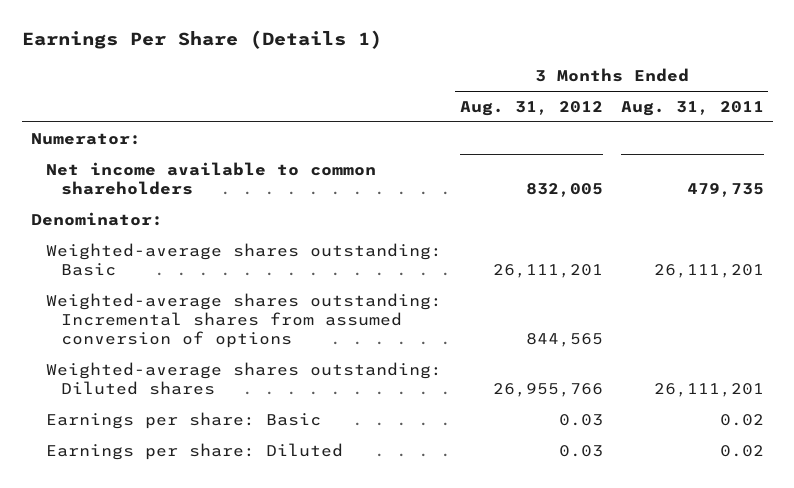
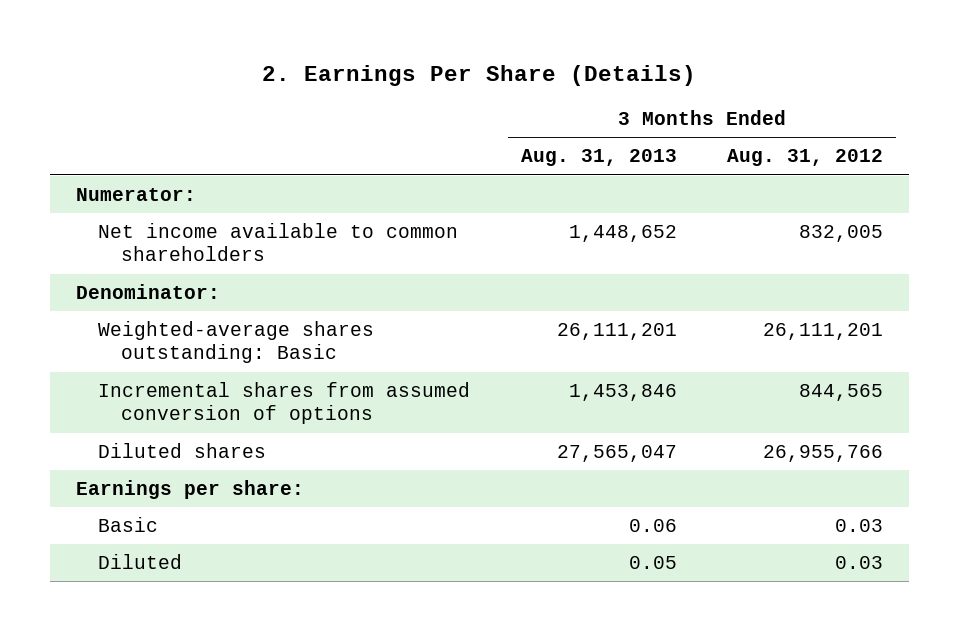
- Earnings Per Share (Details 1)
+ 2. Earnings Per Share (Details)
- | 3 Months Ended Aug. 31, 2012 | 3 Months Ended Aug. 31, 2011
+ | 3 Months Ended Aug. 31, 2013 | 3 Months Ended Aug. 31, 2012
- Weighted-average shares outstanding: Incremental shares from assumed conversion of options | 844,565 |
- Weighted-average shares outstanding: Diluted shares | 26,955,766 | 26,111,201
- Earnings per share: Basic | 0.03 | 0.02
- Earnings per share: Diluted | 0.03 | 0.02
+ Incremental shares from assumed conversion of options | 1,453,846 | 844,565
+ Diluted shares | 27,565,047 | 26,955,766
+ Earnings per share:
+ Basic | 0.06 | 0.03
+ Diluted | 0.05 | 0.03

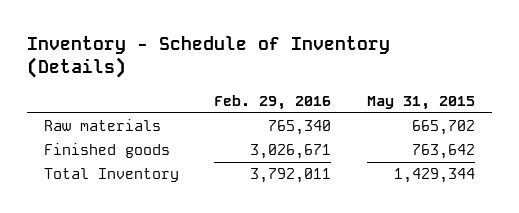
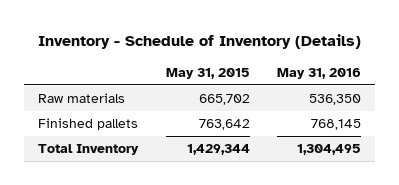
- | Feb. 29, 2016 | May 31, 2015
+ | May 31, 2015 | May 31, 2016
- Finished goods | 3,026,671 | 763,642
+ Finished pallets | 763,642 | 768,145

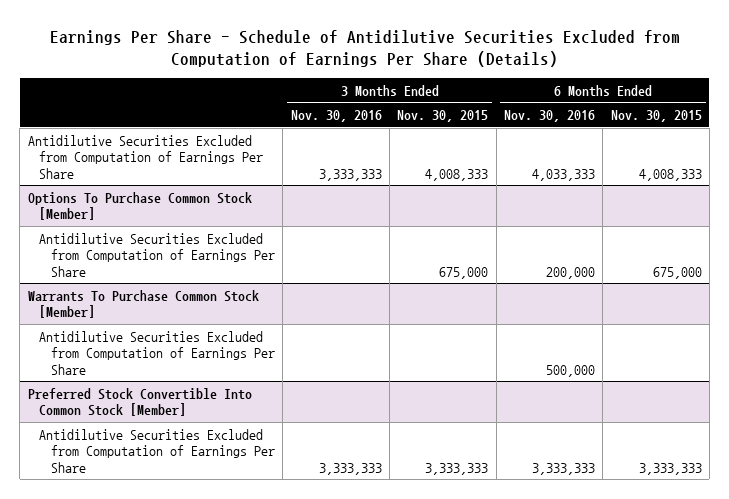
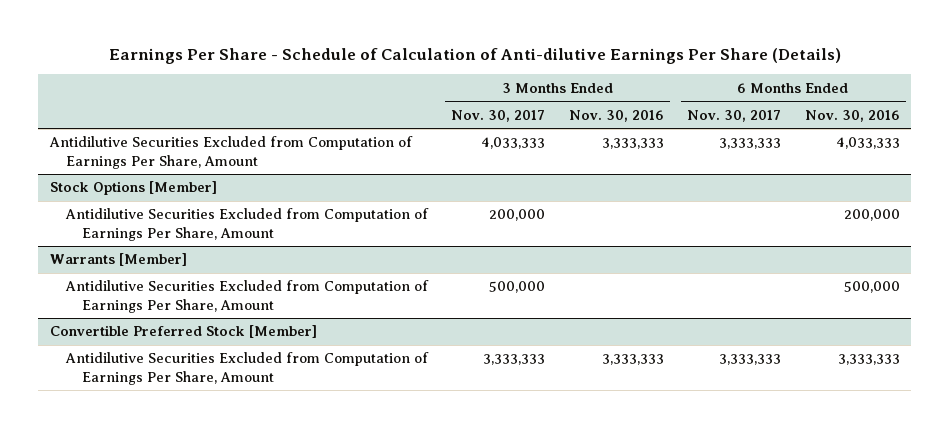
- Earnings Per Share - Schedule of Antidilutive Securities Excluded from Computation of Earnings Per Share (Details)
+ Earnings Per Share - Schedule of Calculation of Anti-dilutive Earnings Per Share (Details)
- | 3 Months Ended Nov. 30, 2016 | 3 Months Ended Nov. 30, 2015 | 6 Months Ended Nov. 30, 2016 | 6 Months Ended Nov. 30, 2015
+ | 3 Months Ended Nov. 30, 2017 | 3 Months Ended Nov. 30, 2016 | 6 Months Ended Nov. 30, 2017 | 6 Months Ended Nov. 30, 2016
- Antidilutive Securities Excluded from Computation of Earnings Per Share | 3,333,333 | 4,008,333 | 4,033,333 | 4,008,333
- Options To Purchase Common Stock [Member]
- Antidilutive Securities Excluded from Computation of Earnings Per Share | | 675,000 | 200,000 | 675,000
- Warrants To Purchase Common Stock [Member]
- Antidilutive Securities Excluded from Computation of Earnings Per Share | | | 500,000 |
- Preferred Stock Convertible Into Common Stock [Member]
- Antidilutive Securities Excluded from Computation of Earnings Per Share | 3,333,333 | 3,333,333 | 3,333,333 | 3,333,333
+ Antidilutive Securities Excluded from Computation of Earnings Per Share, Amount | 4,033,333 | 3,333,333 | 3,333,333 | 4,033,333
+ Stock Options [Member]
+ Antidilutive Securities Excluded from Computation of Earnings Per Share, Amount | 200,000 | | | 200,000
+ Warrants [Member]
+ Antidilutive Securities Excluded from Computation of Earnings Per Share, Amount | 500,000 | | | 500,000
+ Convertible Preferred Stock [Member]
+ Antidilutive Securities Excluded from Computation of Earnings Per Share, Amount | 3,333,333 | 3,333,333 | 3,333,333 | 3,333,333

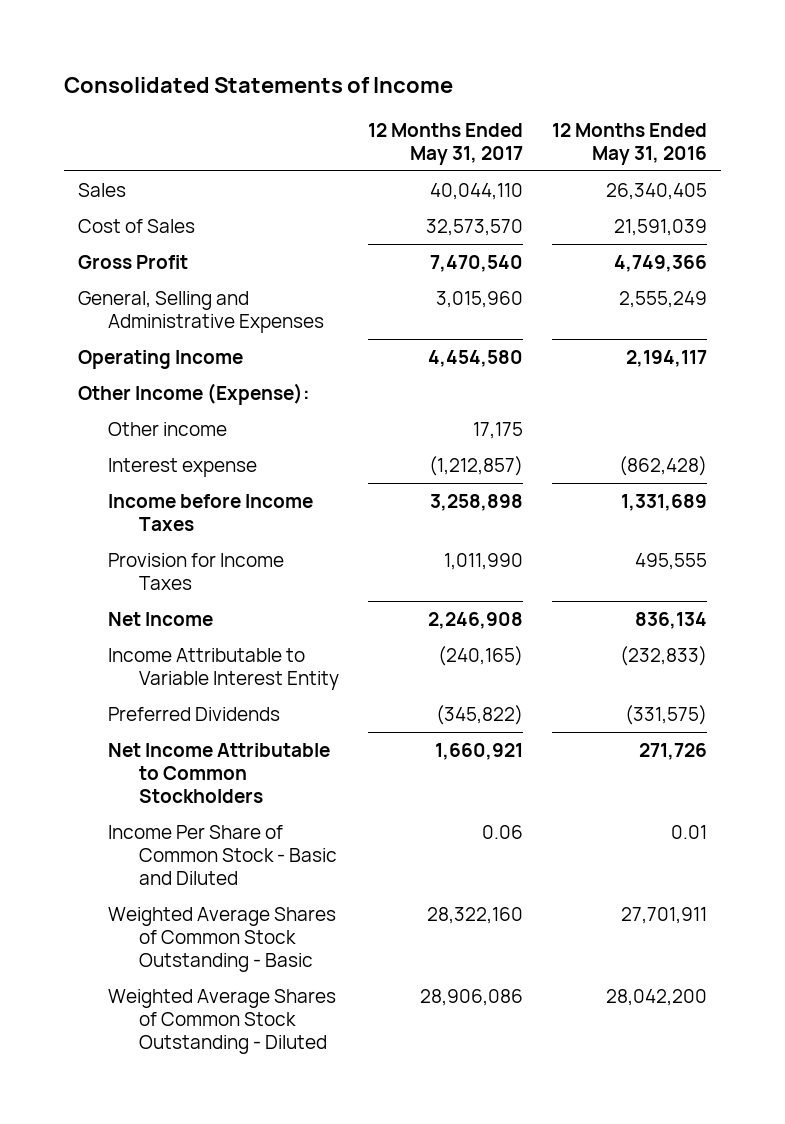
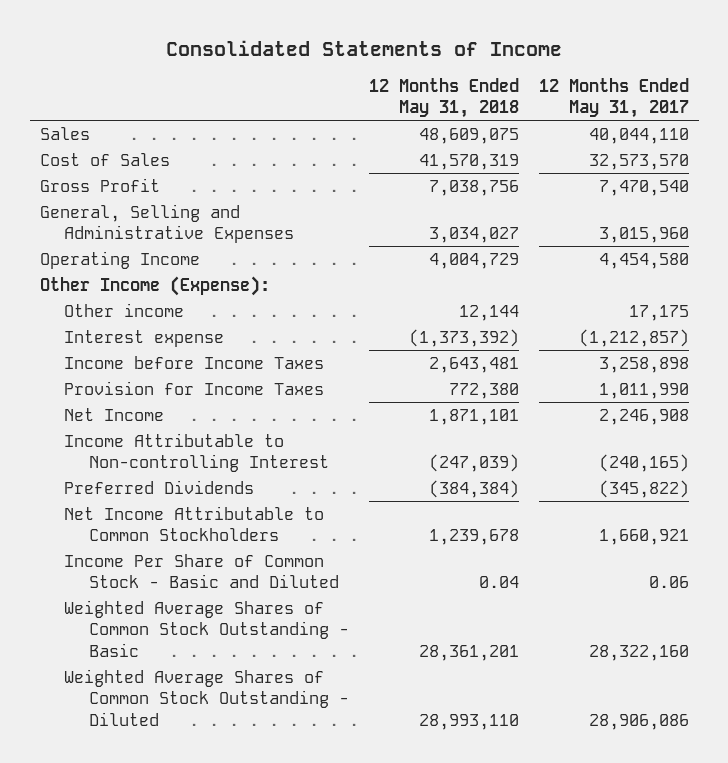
- | 12 Months Ended May 31, 2017 | 12 Months Ended May 31, 2016
+ | 12 Months Ended May 31, 2018 | 12 Months Ended May 31, 2017
- Income Attributable to Variable Interest Entity | (240,165) | (232,833)
+ Income Attributable to Non-controlling Interest | (247,039) | (240,165)

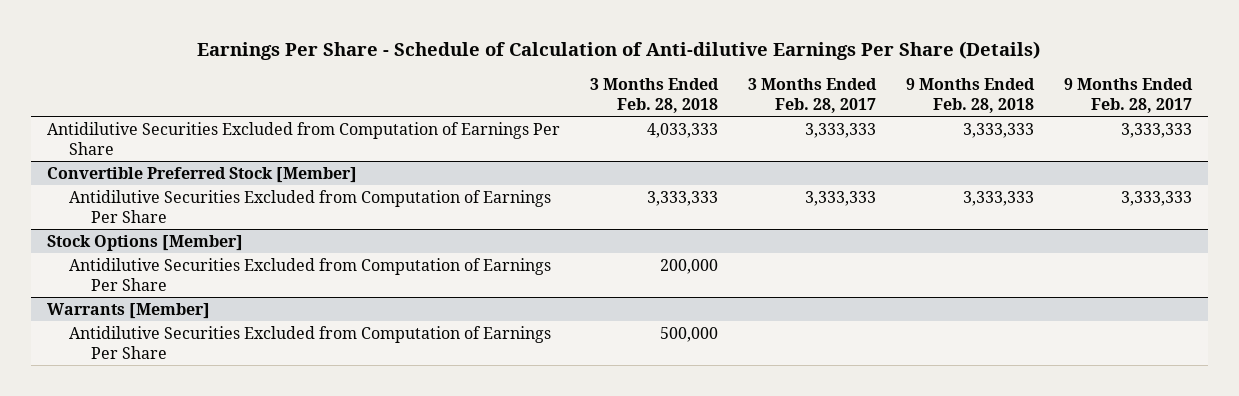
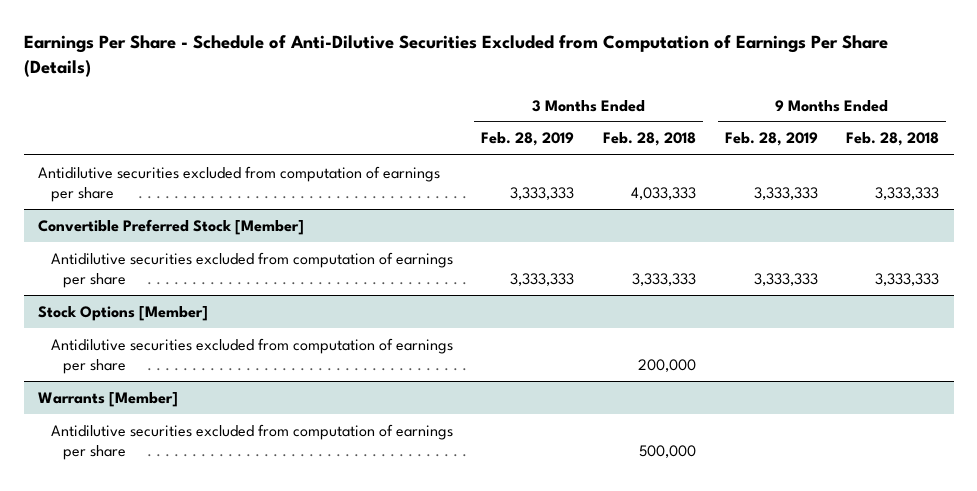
- Earnings Per Share - Schedule of Calculation of Anti-dilutive Earnings Per Share (Details)
+ Earnings Per Share - Schedule of Anti-Dilutive Securities Excluded from Computation of Earnings Per Share (Details)
- | 3 Months Ended Feb. 28, 2018 | 3 Months Ended Feb. 28, 2017 | 9 Months Ended Feb. 28, 2018 | 9 Months Ended Feb. 28, 2017
+ | 3 Months Ended Feb. 28, 2019 | 3 Months Ended Feb. 28, 2018 | 9 Months Ended Feb. 28, 2019 | 9 Months Ended Feb. 28, 2018
- Antidilutive Securities Excluded from Computation of Earnings Per Share | 4,033,333 | 3,333,333 | 3,333,333 | 3,333,333
+ Antidilutive securities excluded from computation of earnings per share | 3,333,333 | 4,033,333 | 3,333,333 | 3,333,333
@ Convertible Preferred Stock [Member]
- Antidilutive Securities Excluded from Computation of Earnings Per Share | 3,333,333 | 3,333,333 | 3,333,333 | 3,333,333
+ Antidilutive securities excluded from computation of earnings per share | 3,333,333 | 3,333,333 | 3,333,333 | 3,333,333
@ Stock Options [Member]
- Antidilutive Securities Excluded from Computation of Earnings Per Share | 200,000 | | |
+ Antidilutive securities excluded from computation of earnings per share | | 200,000 | |
@ Warrants [Member]
- Antidilutive Securities Excluded from Computation of Earnings Per Share | 500,000 | | |
+ Antidilutive securities excluded from computation of earnings per share | | 500,000 | |

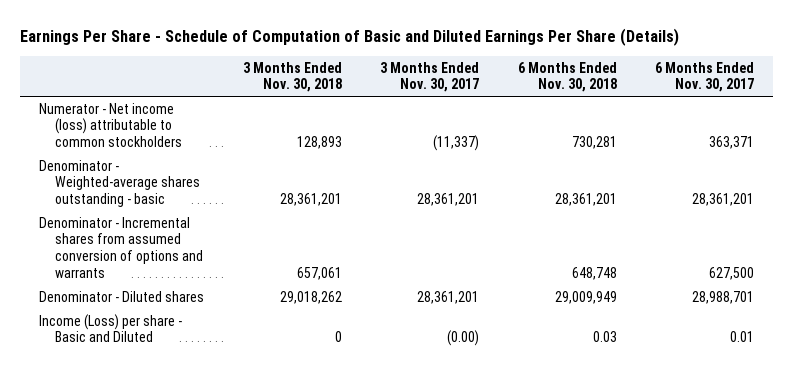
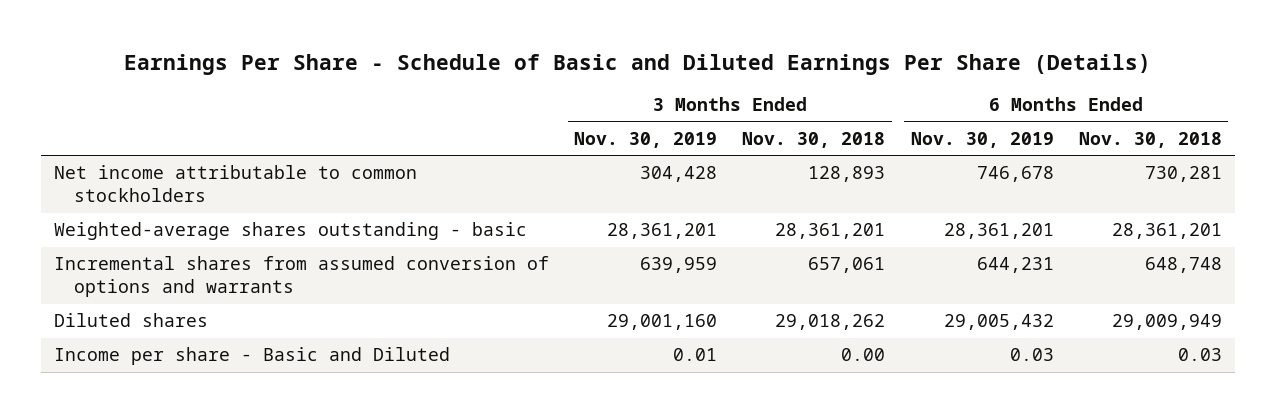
- Earnings Per Share - Schedule of Computation of Basic and Diluted Earnings Per Share (Details)
+ Earnings Per Share - Schedule of Basic and Diluted Earnings Per Share (Details)
- | 3 Months Ended Nov. 30, 2018 | 3 Months Ended Nov. 30, 2017 | 6 Months Ended Nov. 30, 2018 | 6 Months Ended Nov. 30, 2017
+ | 3 Months Ended Nov. 30, 2019 | 3 Months Ended Nov. 30, 2018 | 6 Months Ended Nov. 30, 2019 | 6 Months Ended Nov. 30, 2018
- Numerator - Net income (loss) attributable to common stockholders | 128,893 | (11,337) | 730,281 | 363,371
- Denominator - Weighted-average shares outstanding - basic | 28,361,201 | 28,361,201 | 28,361,201 | 28,361,201
- Denominator - Incremental shares from assumed conversion of options and warrants | 657,061 | | 648,748 | 627,500
- Denominator - Diluted shares | 29,018,262 | 28,361,201 | 29,009,949 | 28,988,701
- Income (Loss) per share - Basic and Diluted | 0 | (0.00) | 0.03 | 0.01
+ Net income attributable to common stockholders | 304,428 | 128,893 | 746,678 | 730,281
+ Weighted-average shares outstanding - basic | 28,361,201 | 28,361,201 | 28,361,201 | 28,361,201
+ Incremental shares from assumed conversion of options and warrants | 639,959 | 657,061 | 644,231 | 648,748
+ Diluted shares | 29,001,160 | 29,018,262 | 29,005,432 | 29,009,949
+ Income per share - Basic and Diluted | 0.01 | 0.00 | 0.03 | 0.03

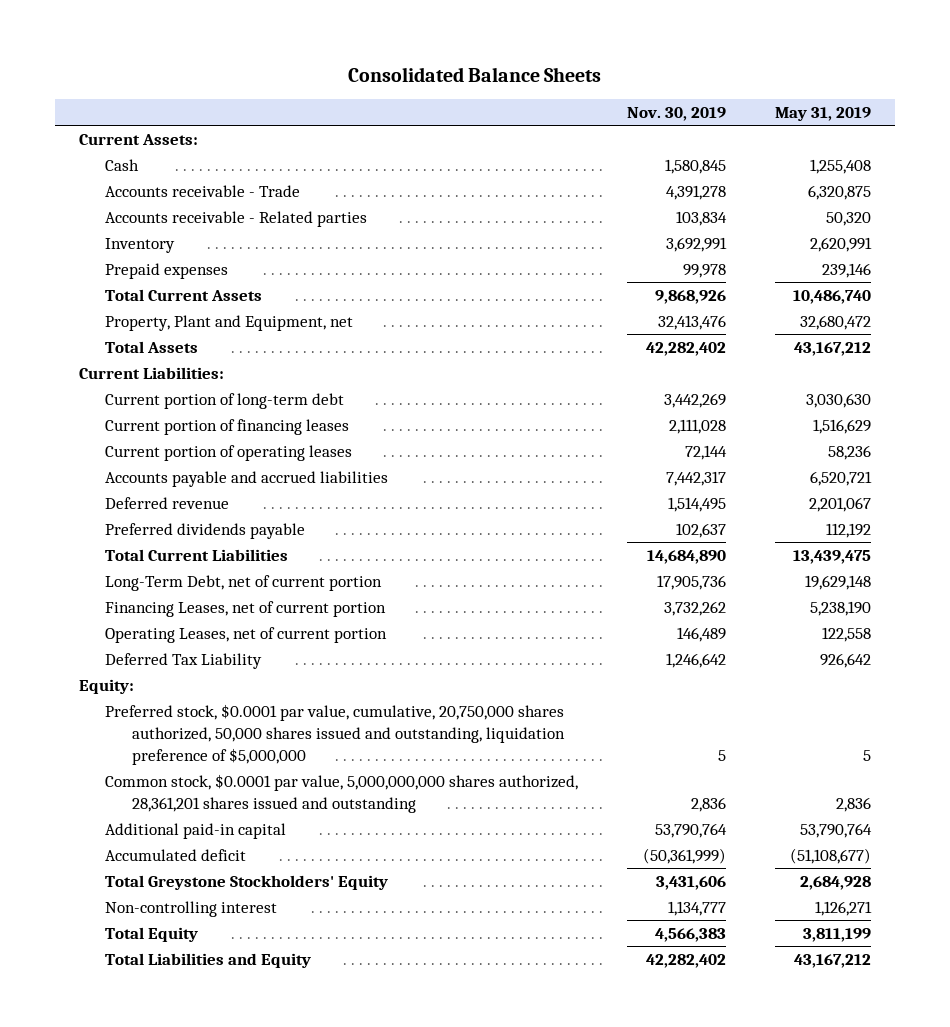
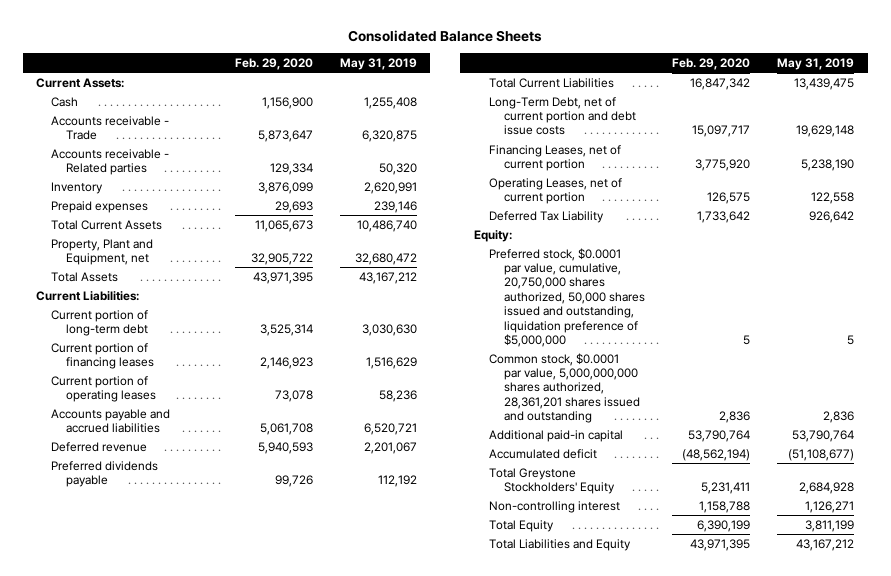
- | Nov. 30, 2019 | May 31, 2019
+ | Feb. 29, 2020 | May 31, 2019
- Long-Term Debt, net of current portion | 17,905,736 | 19,629,148
+ Long-Term Debt, net of current portion and debt issue costs | 15,097,717 | 19,629,148

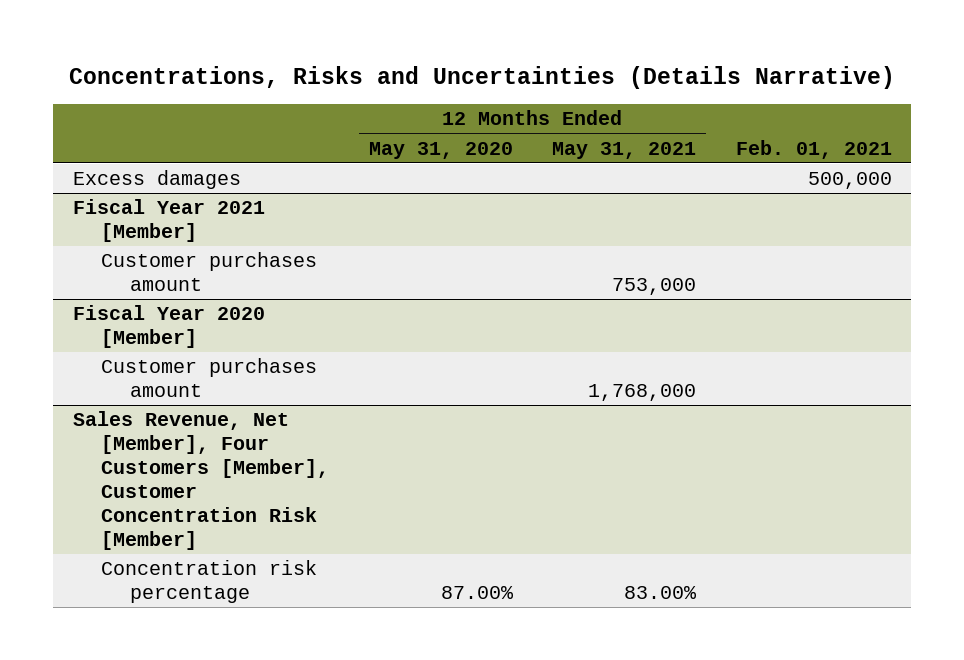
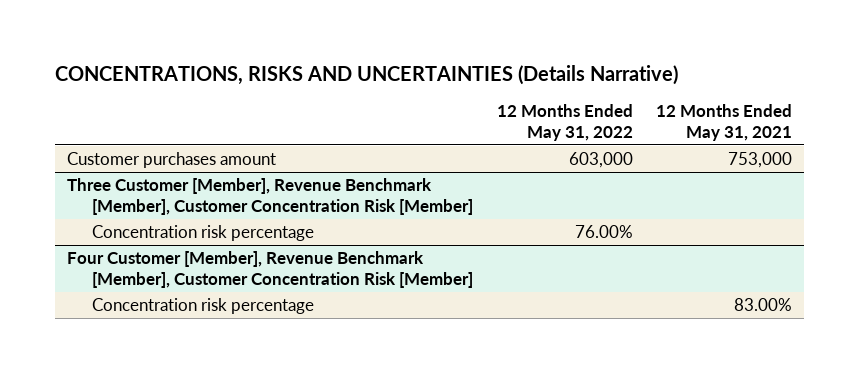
- Concentrations, Risks and Uncertainties (Details Narrative)
+ CONCENTRATIONS, RISKS AND UNCERTAINTIES (Details Narrative)
- | 12 Months Ended May 31, 2020 | 12 Months Ended May 31, 2021 | Feb. 01, 2021
+ | 12 Months Ended May 31, 2022 | 12 Months Ended May 31, 2021
- Excess damages | | | 500,000
- Fiscal Year 2021 [Member]
- Fiscal Year 2020 [Member]
- Customer purchases amount | | 1,768,000 |
- Sales Revenue, Net [Member], Four Customers [Member], Customer Concentration Risk [Member]
+ Three Customer [Member], Revenue Benchmark [Member], Customer Concentration Risk [Member]
+ Concentration risk percentage | 76.00% |
+ Four Customer [Member], Revenue Benchmark [Member], Customer Concentration Risk [Member]

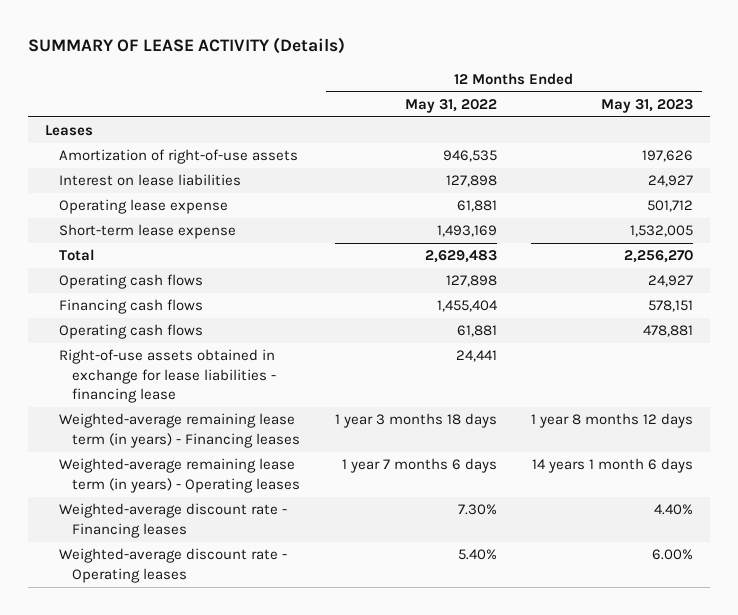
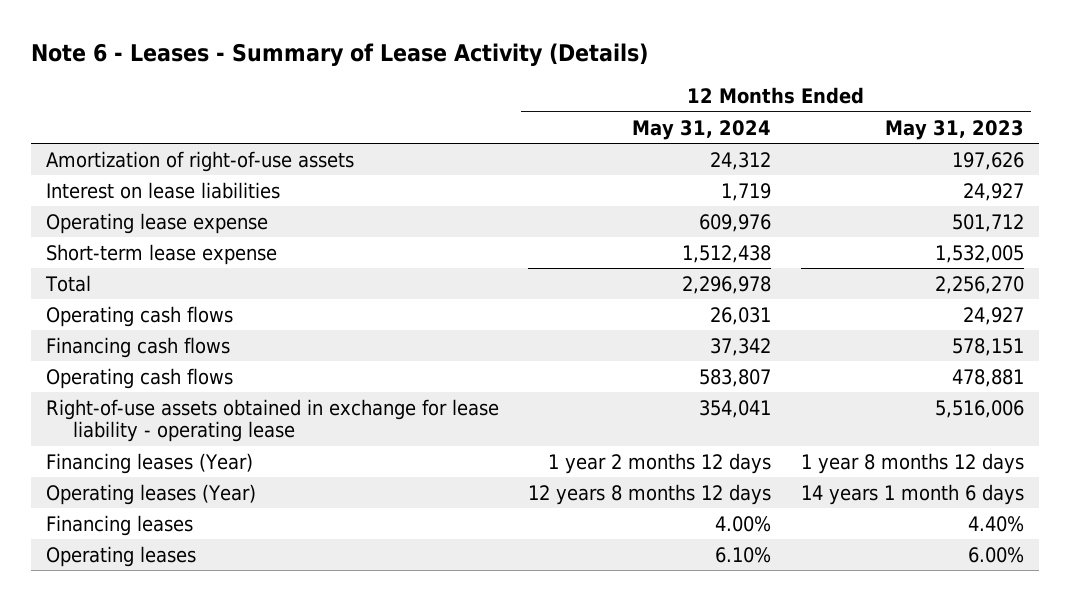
- SUMMARY OF LEASE ACTIVITY (Details)
+ Note 6 - Leases - Summary of Lease Activity (Details)
- | 12 Months Ended May 31, 2022 | 12 Months Ended May 31, 2023
+ | 12 Months Ended May 31, 2024 | 12 Months Ended May 31, 2023
- Leases
- Right-of-use assets obtained in exchange for lease liabilities - financing lease | 24,441 |
- Weighted-average remaining lease term (in years) - Financing leases | 1 year 3 months 18 days | 1 year 8 months 12 days
- Weighted-average remaining lease term (in years) - Operating leases | 1 year 7 months 6 days | 14 years 1 month 6 days
- Weighted-average discount rate - Financing leases | 7.30% | 4.40%
- Weighted-average discount rate - Operating leases | 5.40% | 6.00%
+ Right-of-use assets obtained in exchange for lease liability - operating lease | 354,041 | 5,516,006
+ Financing leases (Year) | 1 year 2 months 12 days | 1 year 8 months 12 days
+ Operating leases (Year) | 12 years 8 months 12 days | 14 years 1 month 6 days
+ Financing leases | 4.00% | 4.40%
+ Operating leases | 6.10% | 6.00%

